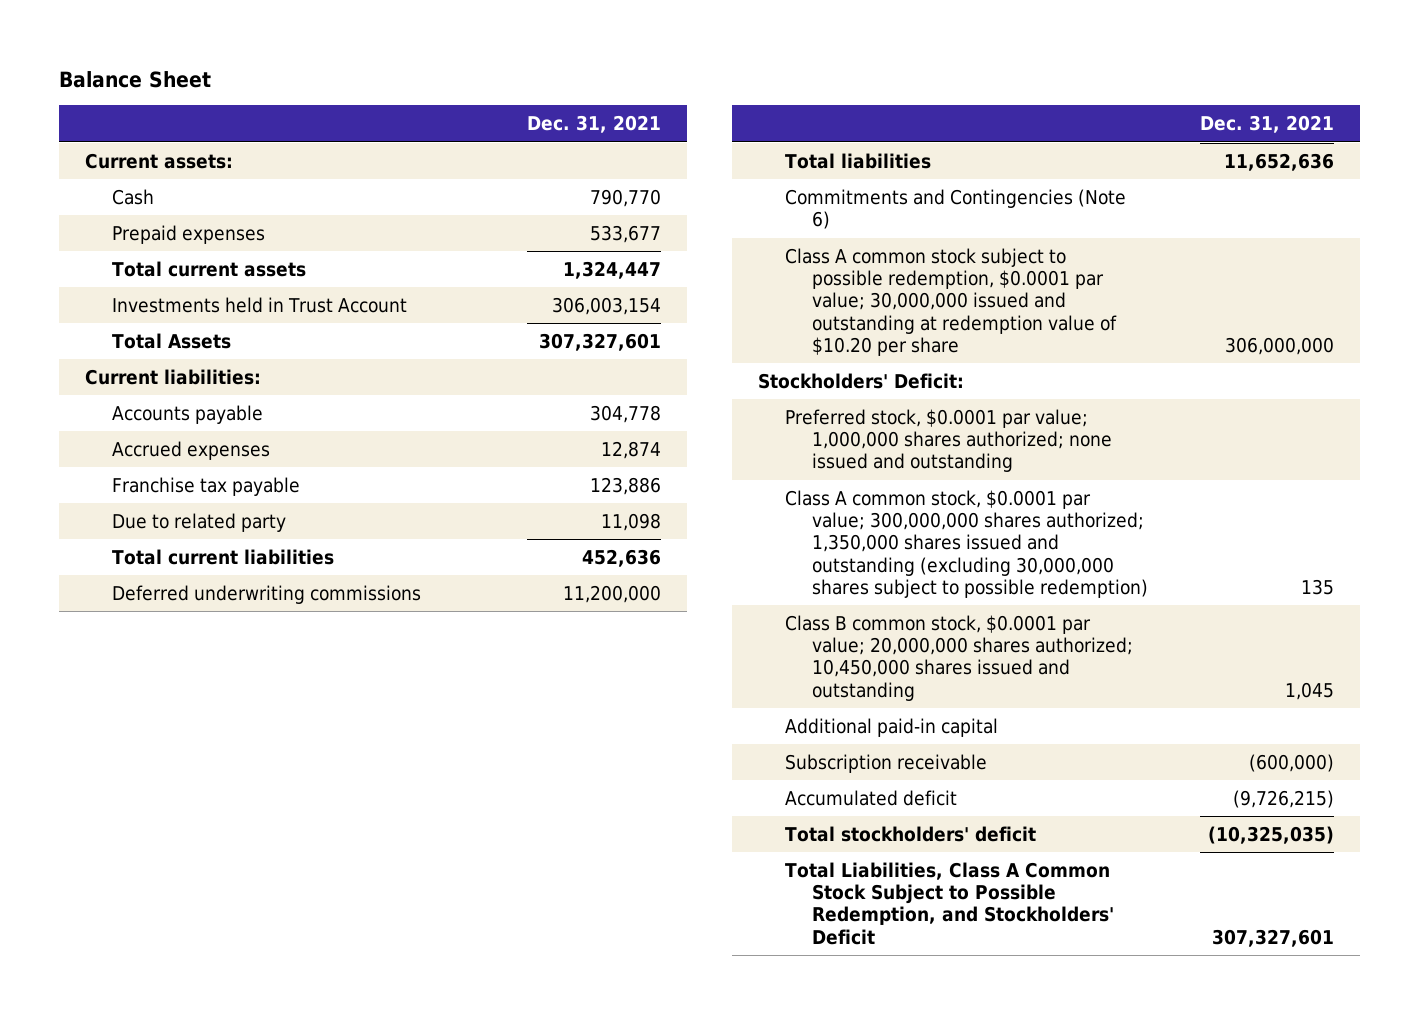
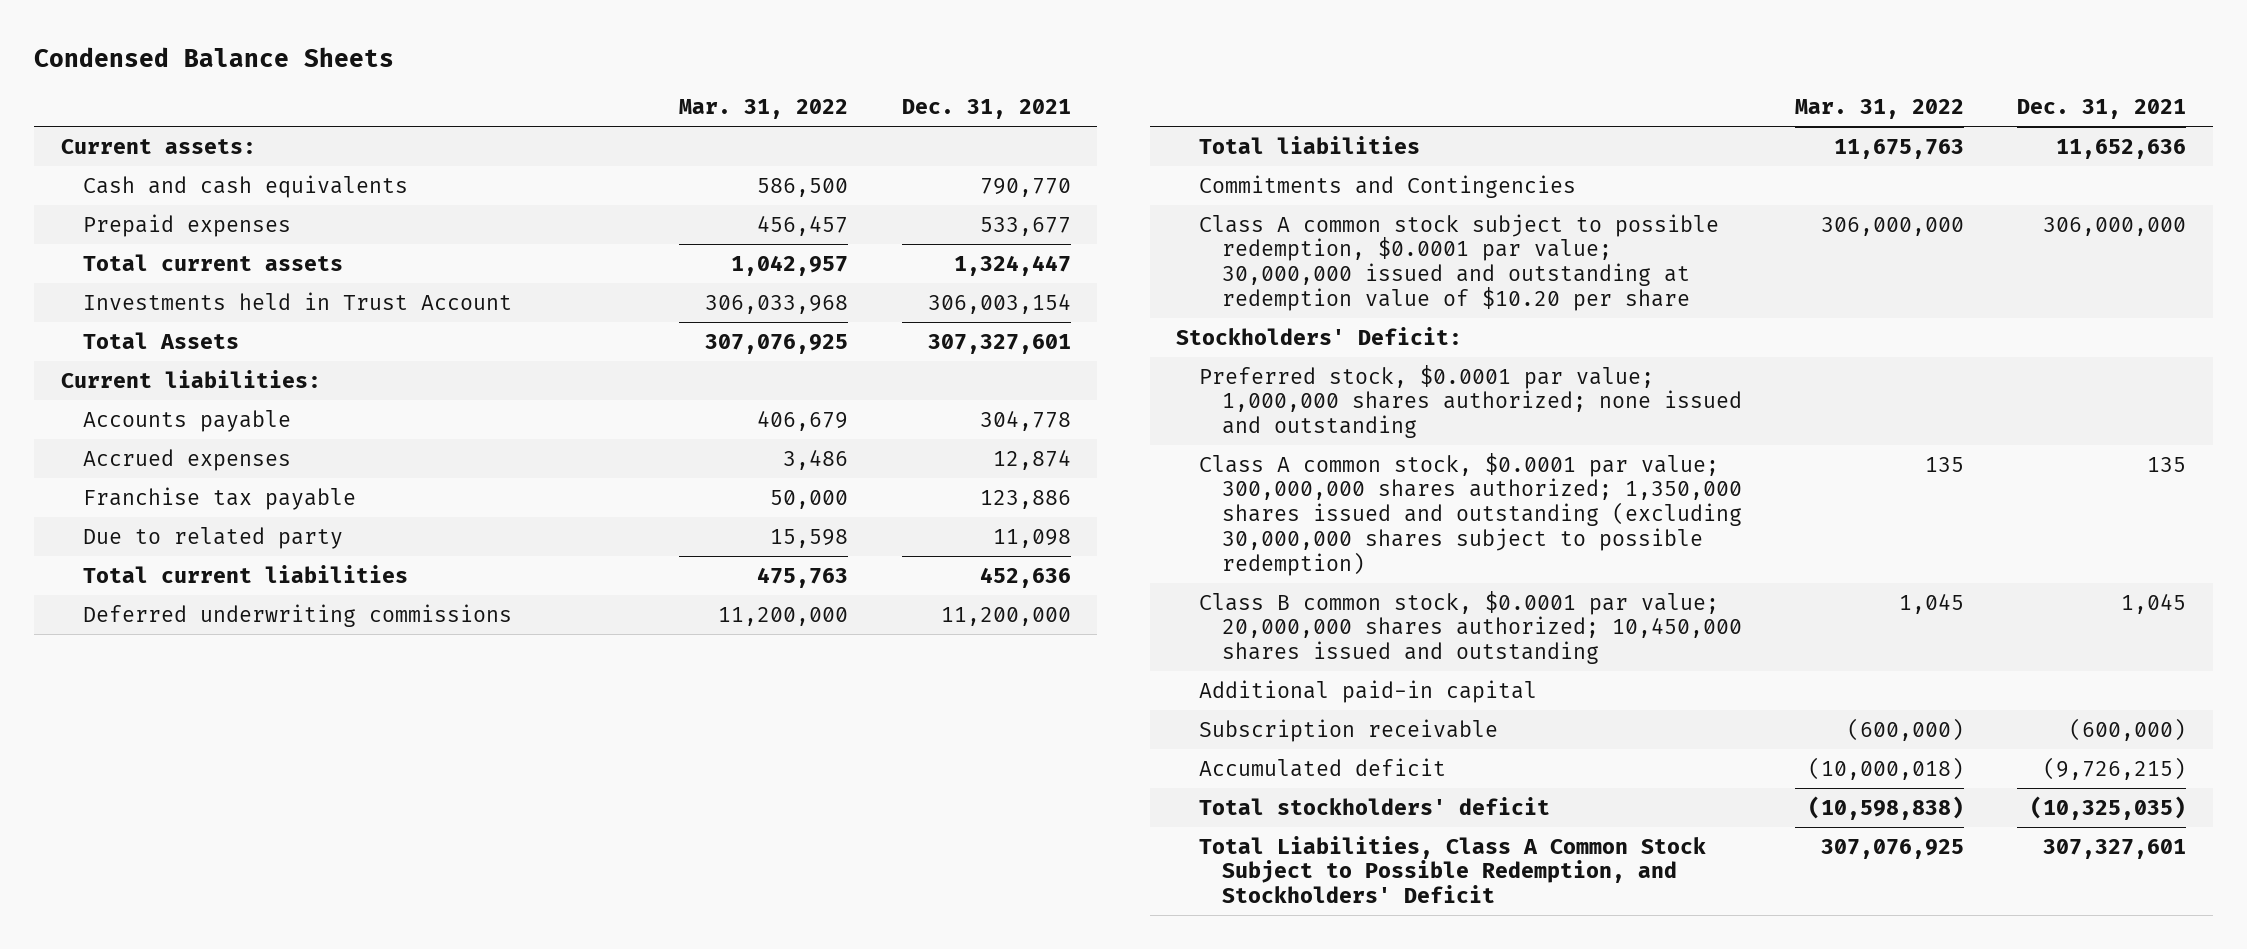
- Balance Sheet
+ Condensed Balance Sheets
- | Dec. 31, 2021
+ | Mar. 31, 2022 | Dec. 31, 2021
- Cash | 790,770
+ Cash and cash equivalents | 586,500 | 790,770
- Commitments and Contingencies (Note 6)
+ Commitments and Contingencies

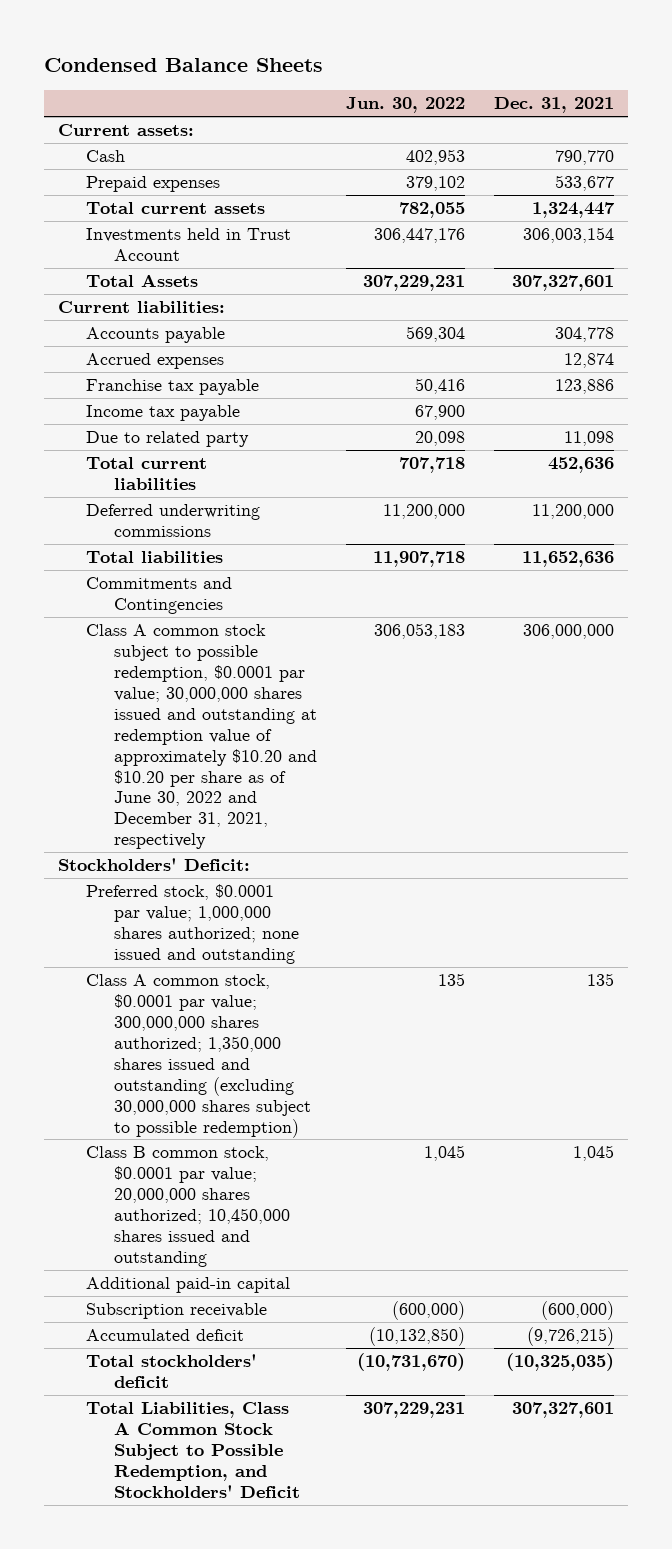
- | Mar. 31, 2022 | Dec. 31, 2021
+ | Jun. 30, 2022 | Dec. 31, 2021
- Cash and cash equivalents | 586,500 | 790,770
+ Cash | 402,953 | 790,770
+ Income tax payable | 67,900 |
- Class A common stock subject to possible redemption, $0.0001 par value; 30,000,000 issued and outstanding at redemption value of $10.20 per share | 306,000,000 | 306,000,000
+ Class A common stock subject to possible redemption, $0.0001 par value; 30,000,000 shares issued and outstanding at redemption value of approximately $10.20 and $10.20 per share as of June 30, 2022 and December 31, 2021, respectively | 306,053,183 | 306,000,000

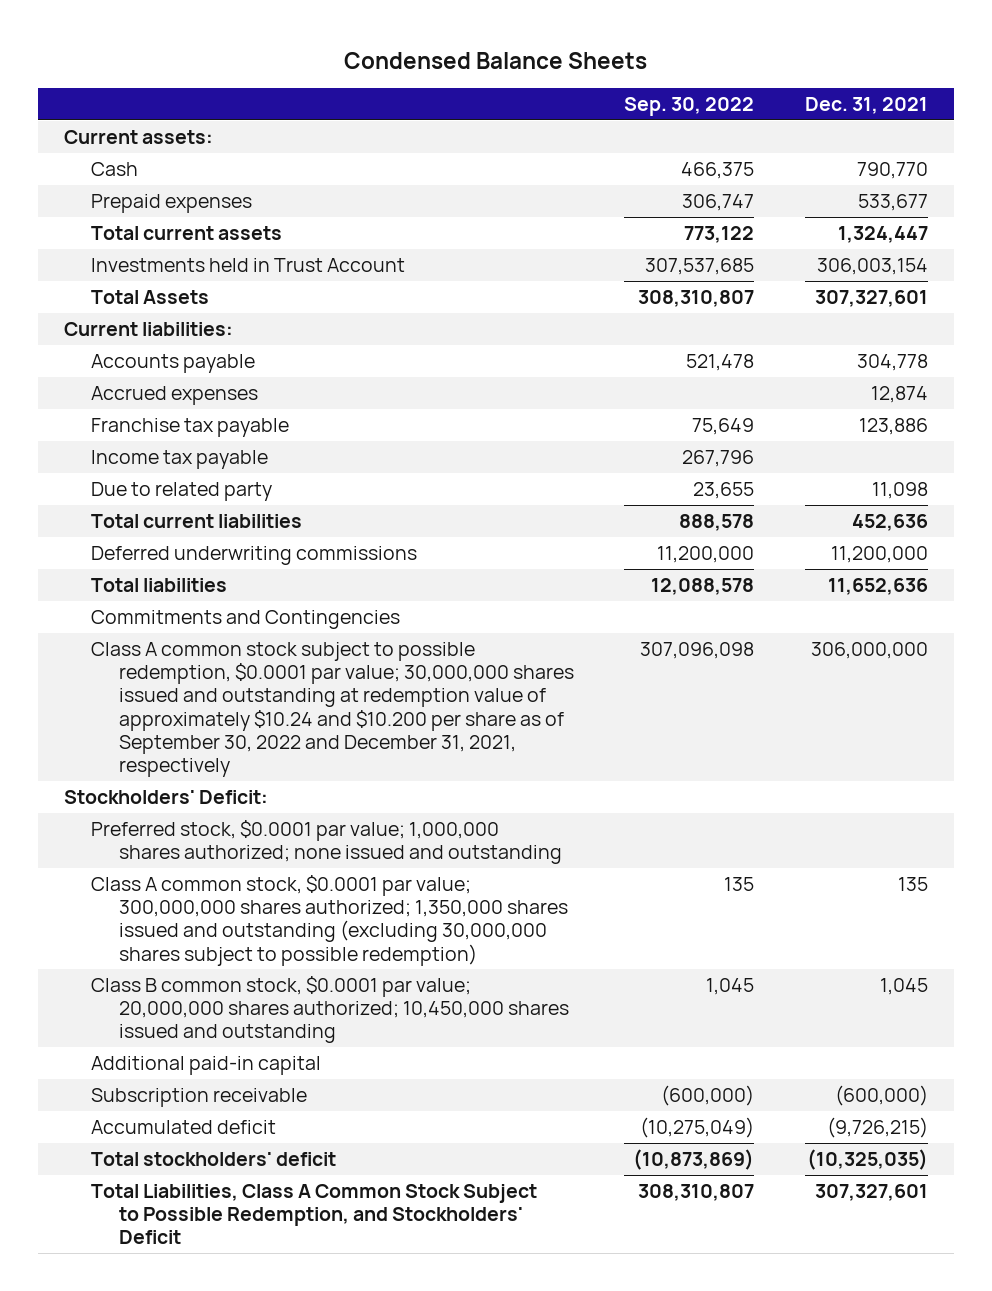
- | Jun. 30, 2022 | Dec. 31, 2021
+ | Sep. 30, 2022 | Dec. 31, 2021
- Class A common stock subject to possible redemption, $0.0001 par value; 30,000,000 shares issued and outstanding at redemption value of approximately $10.20 and $10.20 per share as of June 30, 2022 and December 31, 2021, respectively | 306,053,183 | 306,000,000
+ Class A common stock subject to possible redemption, $0.0001 par value; 30,000,000 shares issued and outstanding at redemption value of approximately $10.24 and $10.200 per share as of September 30, 2022 and December 31, 2021, respectively | 307,096,098 | 306,000,000

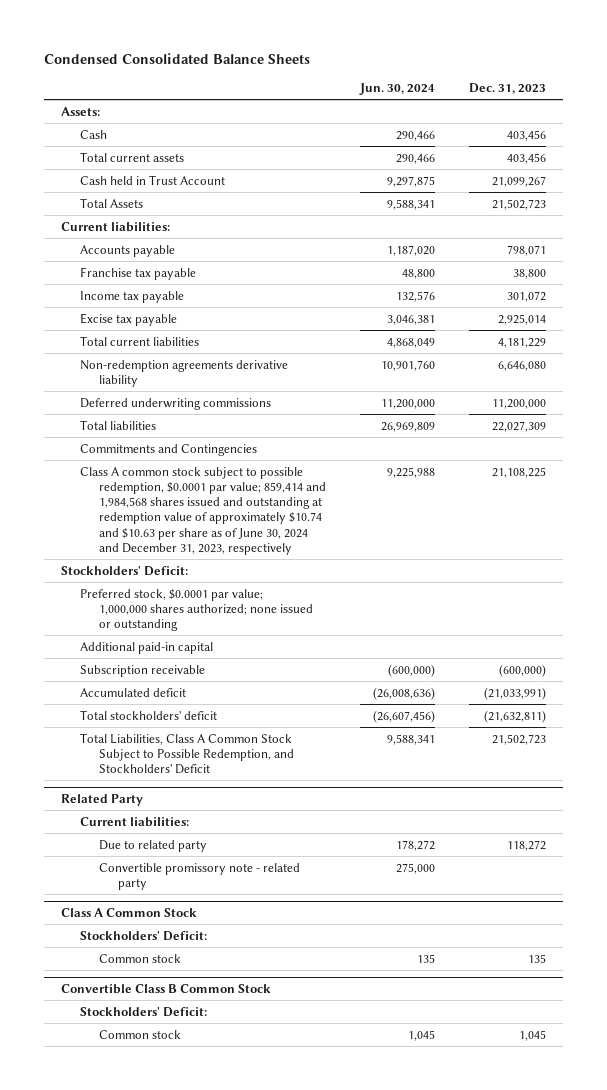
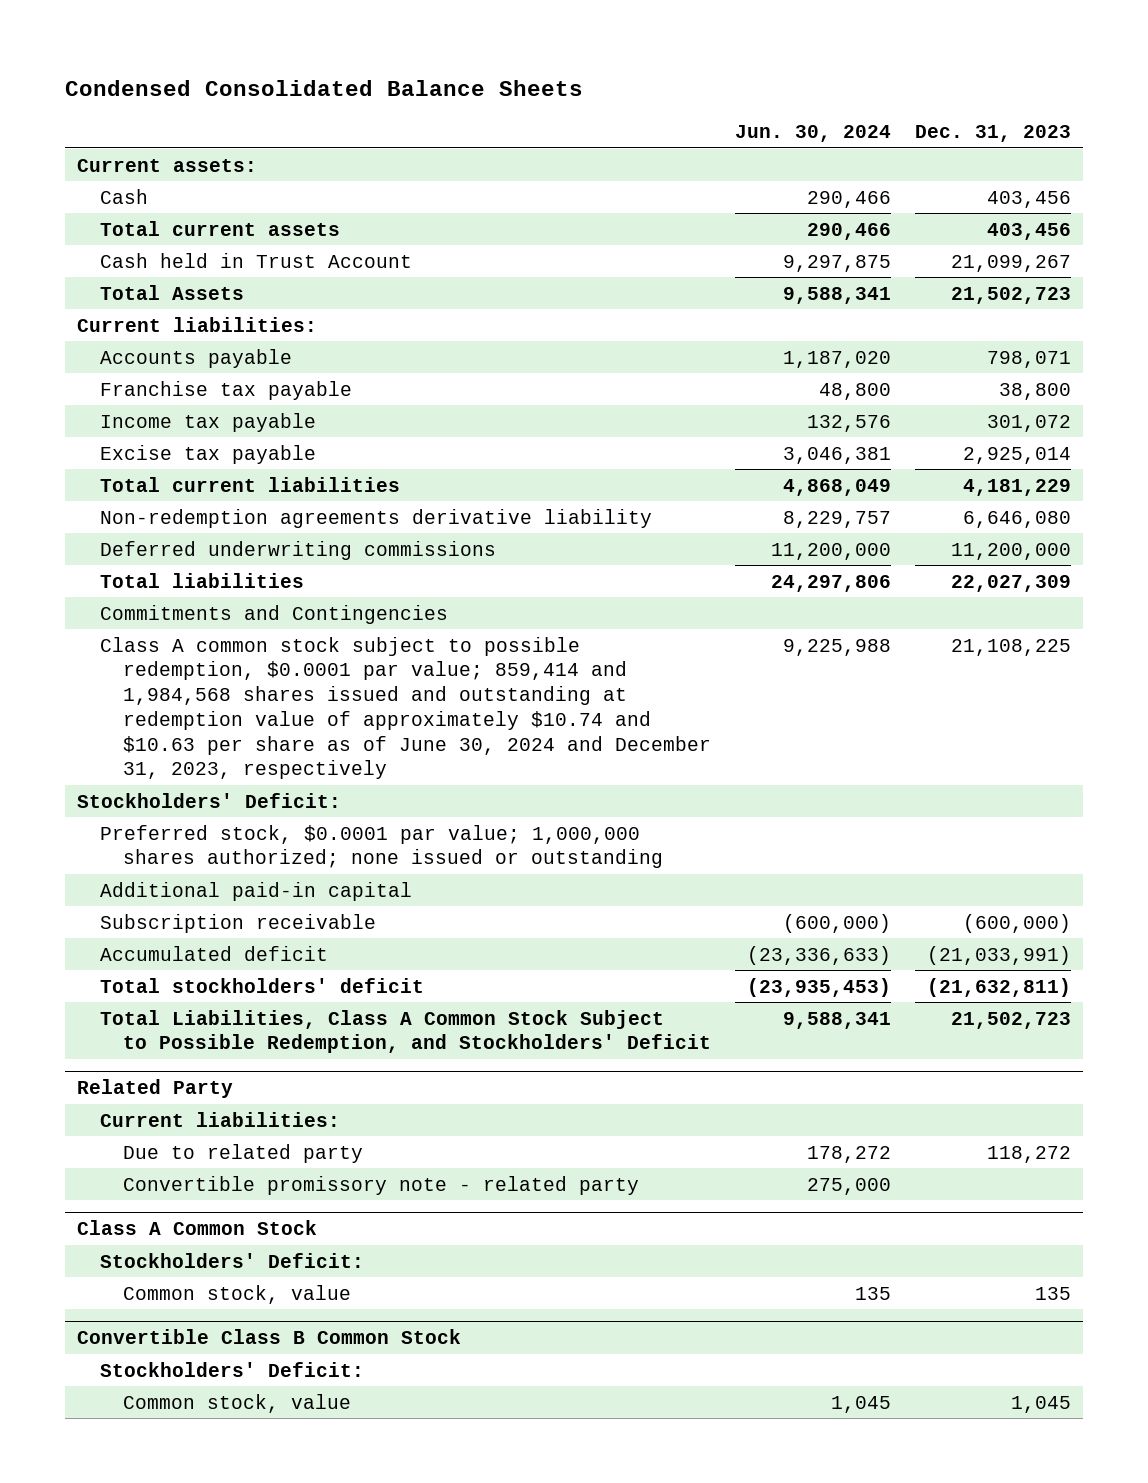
- Assets:
+ Current assets:
- Non-redemption agreements derivative liability | 10,901,760 | 6,646,080
+ Non-redemption agreements derivative liability | 8,229,757 | 6,646,080
- Total liabilities | 26,969,809 | 22,027,309
+ Total liabilities | 24,297,806 | 22,027,309
- Accumulated deficit | (26,008,636) | (21,033,991)
- Total stockholders' deficit | (26,607,456) | (21,632,811)
+ Accumulated deficit | (23,336,633) | (21,033,991)
+ Total stockholders' deficit | (23,935,453) | (21,632,811)
@ Class A Common Stock
- Common stock | 135 | 135
+ Common stock, value | 135 | 135
@ Convertible Class B Common Stock
- Common stock | 1,045 | 1,045
+ Common stock, value | 1,045 | 1,045

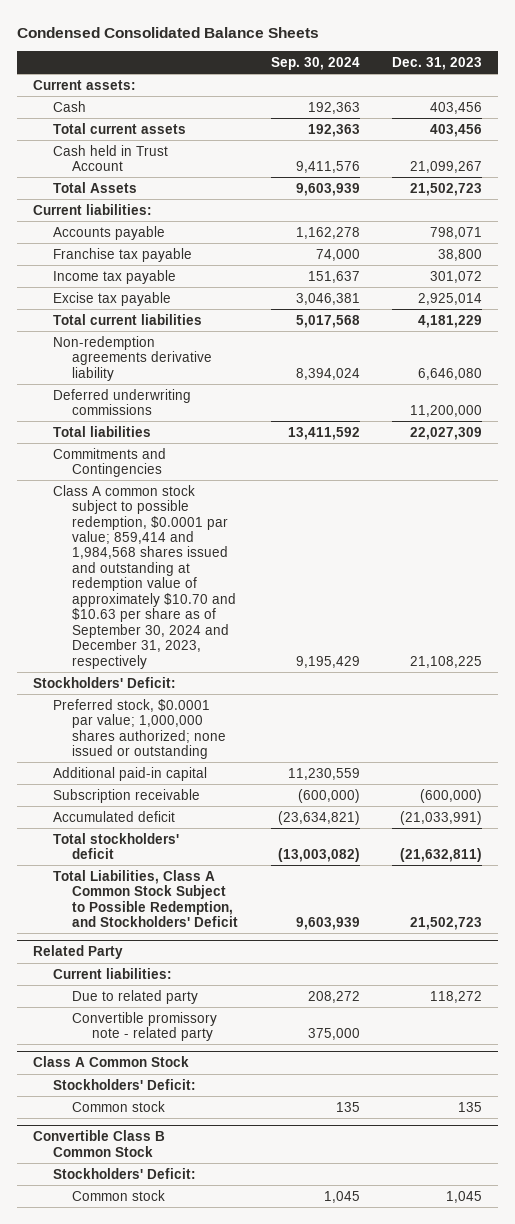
- | Jun. 30, 2024 | Dec. 31, 2023
+ | Sep. 30, 2024 | Dec. 31, 2023
- Class A common stock subject to possible redemption, $0.0001 par value; 859,414 and 1,984,568 shares issued and outstanding at redemption value of approximately $10.74 and $10.63 per share as of June 30, 2024 and December 31, 2023, respectively | 9,225,988 | 21,108,225
+ Class A common stock subject to possible redemption, $0.0001 par value; 859,414 and 1,984,568 shares issued and outstanding at redemption value of approximately $10.70 and $10.63 per share as of September 30, 2024 and December 31, 2023, respectively | 9,195,429 | 21,108,225
@ Class A Common Stock
- Common stock, value | 135 | 135
+ Common stock | 135 | 135
@ Convertible Class B Common Stock
- Common stock, value | 1,045 | 1,045
+ Common stock | 1,045 | 1,045

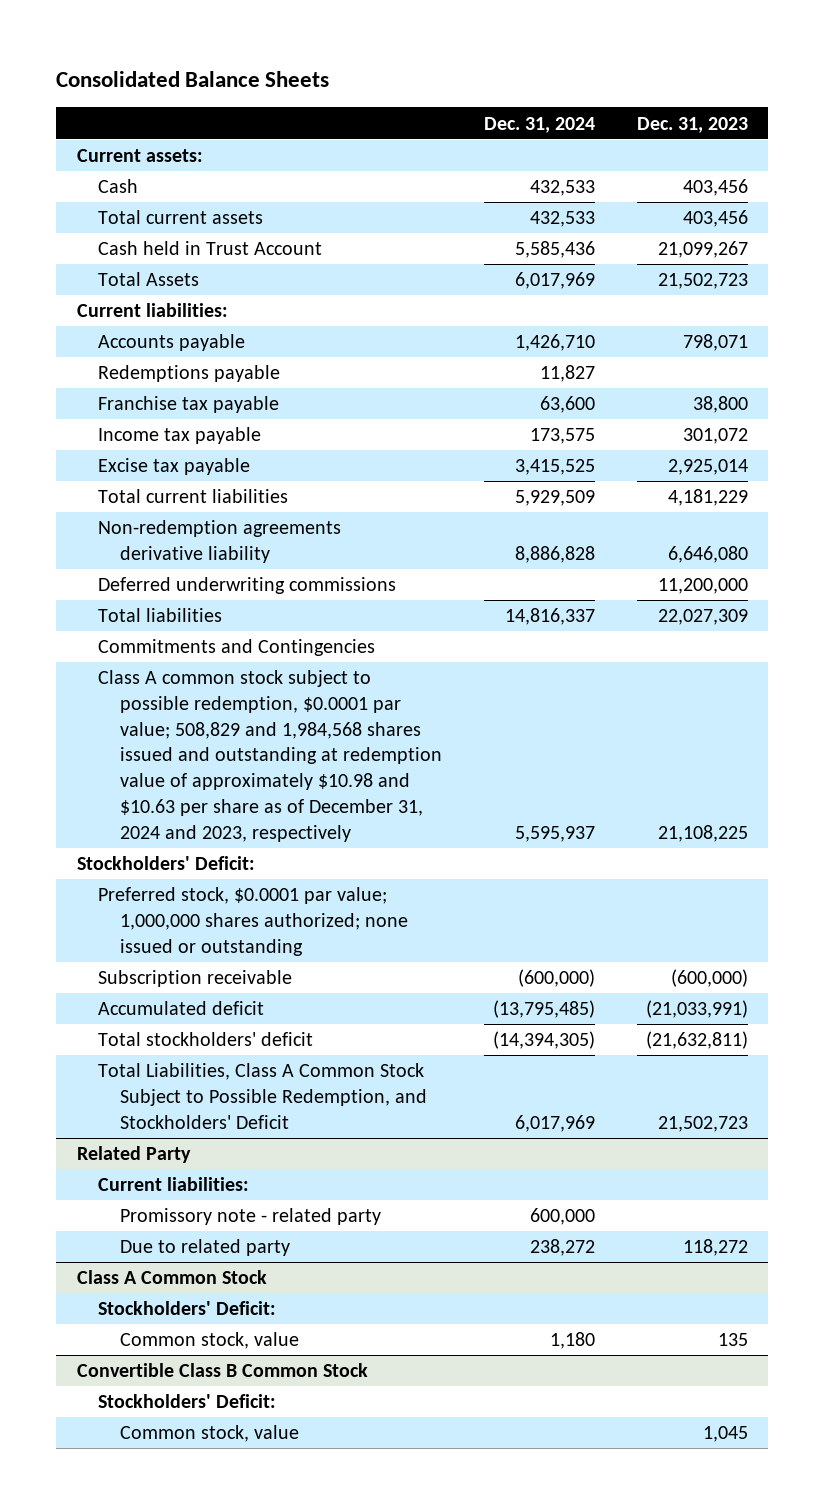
- Condensed Consolidated Balance Sheets
+ Consolidated Balance Sheets
- | Sep. 30, 2024 | Dec. 31, 2023
+ | Dec. 31, 2024 | Dec. 31, 2023
+ Redemptions payable | 11,827 |
- Class A common stock subject to possible redemption, $0.0001 par value; 859,414 and 1,984,568 shares issued and outstanding at redemption value of approximately $10.70 and $10.63 per share as of September 30, 2024 and December 31, 2023, respectively | 9,195,429 | 21,108,225
+ Class A common stock subject to possible redemption, $0.0001 par value; 508,829 and 1,984,568 shares issued and outstanding at redemption value of approximately $10.98 and $10.63 per share as of December 31, 2024 and 2023, respectively | 5,595,937 | 21,108,225
- Additional paid-in capital | 11,230,559 |
@ Related Party
+ Promissory note - related party | 600,000 |
- Convertible promissory note - related party | 375,000 |
@ Class A Common Stock
- Common stock | 135 | 135
+ Common stock, value | 1,180 | 135
@ Convertible Class B Common Stock
- Common stock | 1,045 | 1,045
+ Common stock, value | | 1,045

